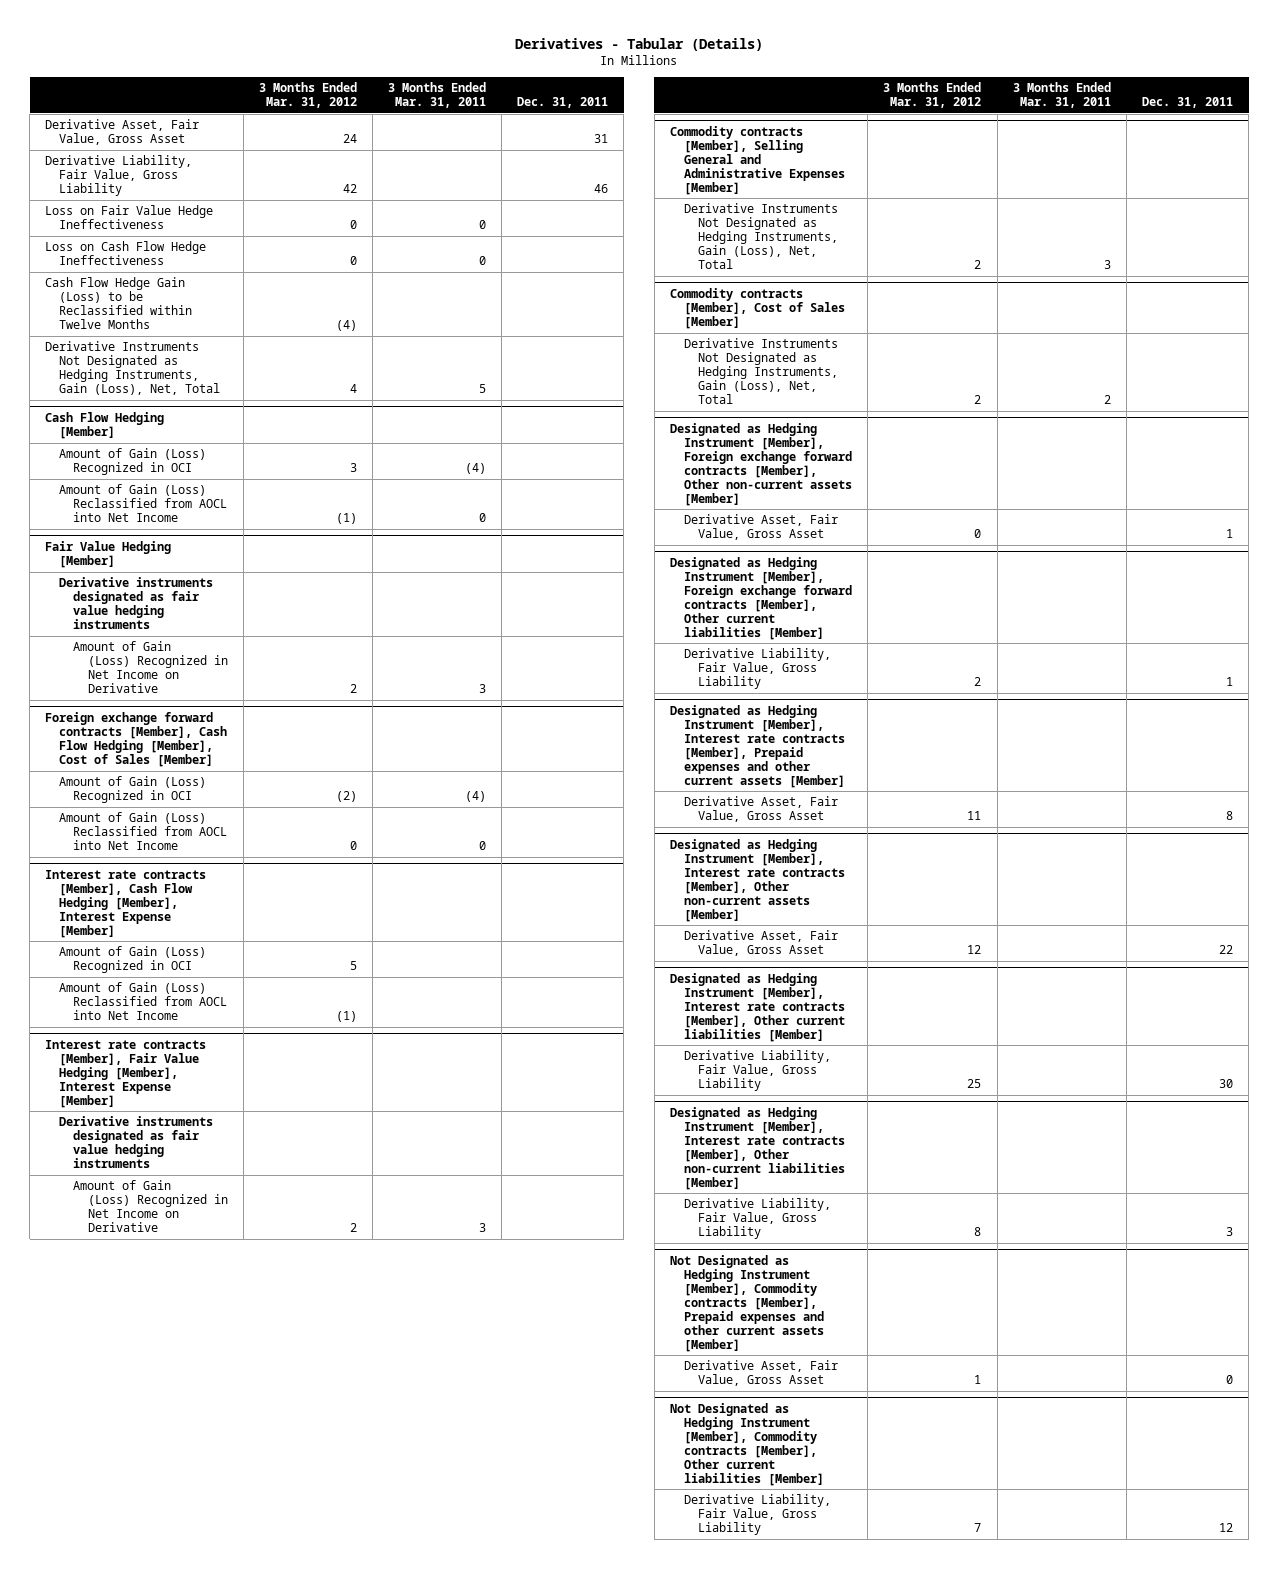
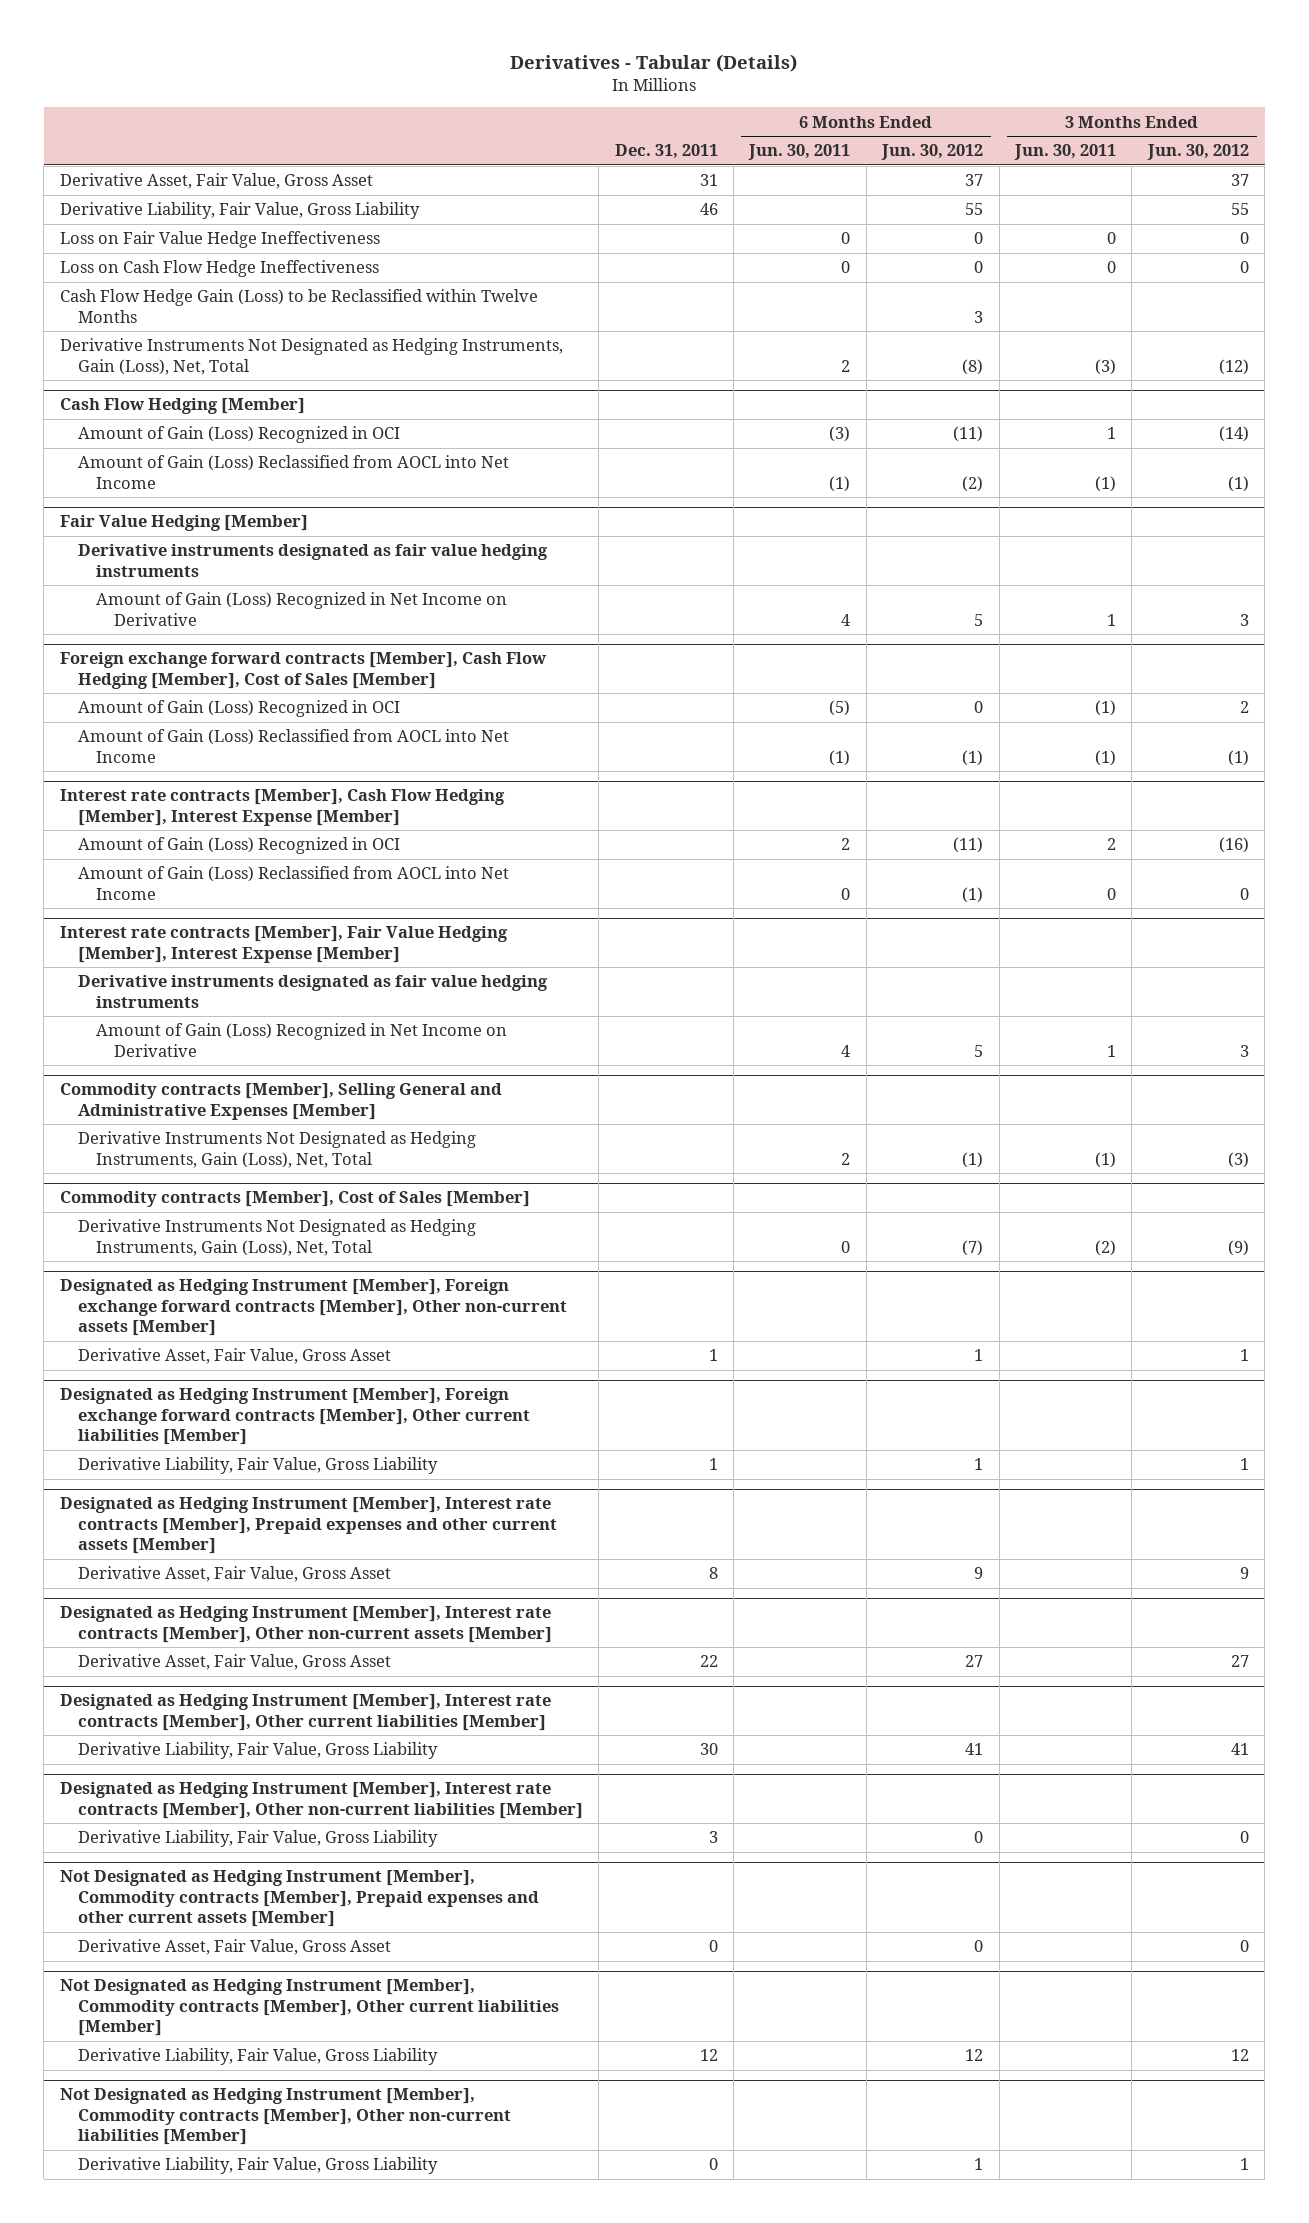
- | 3 Months Ended Mar. 31, 2012 | 3 Months Ended Mar. 31, 2011 | Dec. 31, 2011
+ | Dec. 31, 2011 | 6 Months Ended Jun. 30, 2011 | 6 Months Ended Jun. 30, 2012 | 3 Months Ended Jun. 30, 2011 | 3 Months Ended Jun. 30, 2012
+ Not Designated as Hedging Instrument [Member], Commodity contracts [Member], Other non-current liabilities [Member]
+ Derivative Liability, Fair Value, Gross Liability | 0 | | 1 | | 1

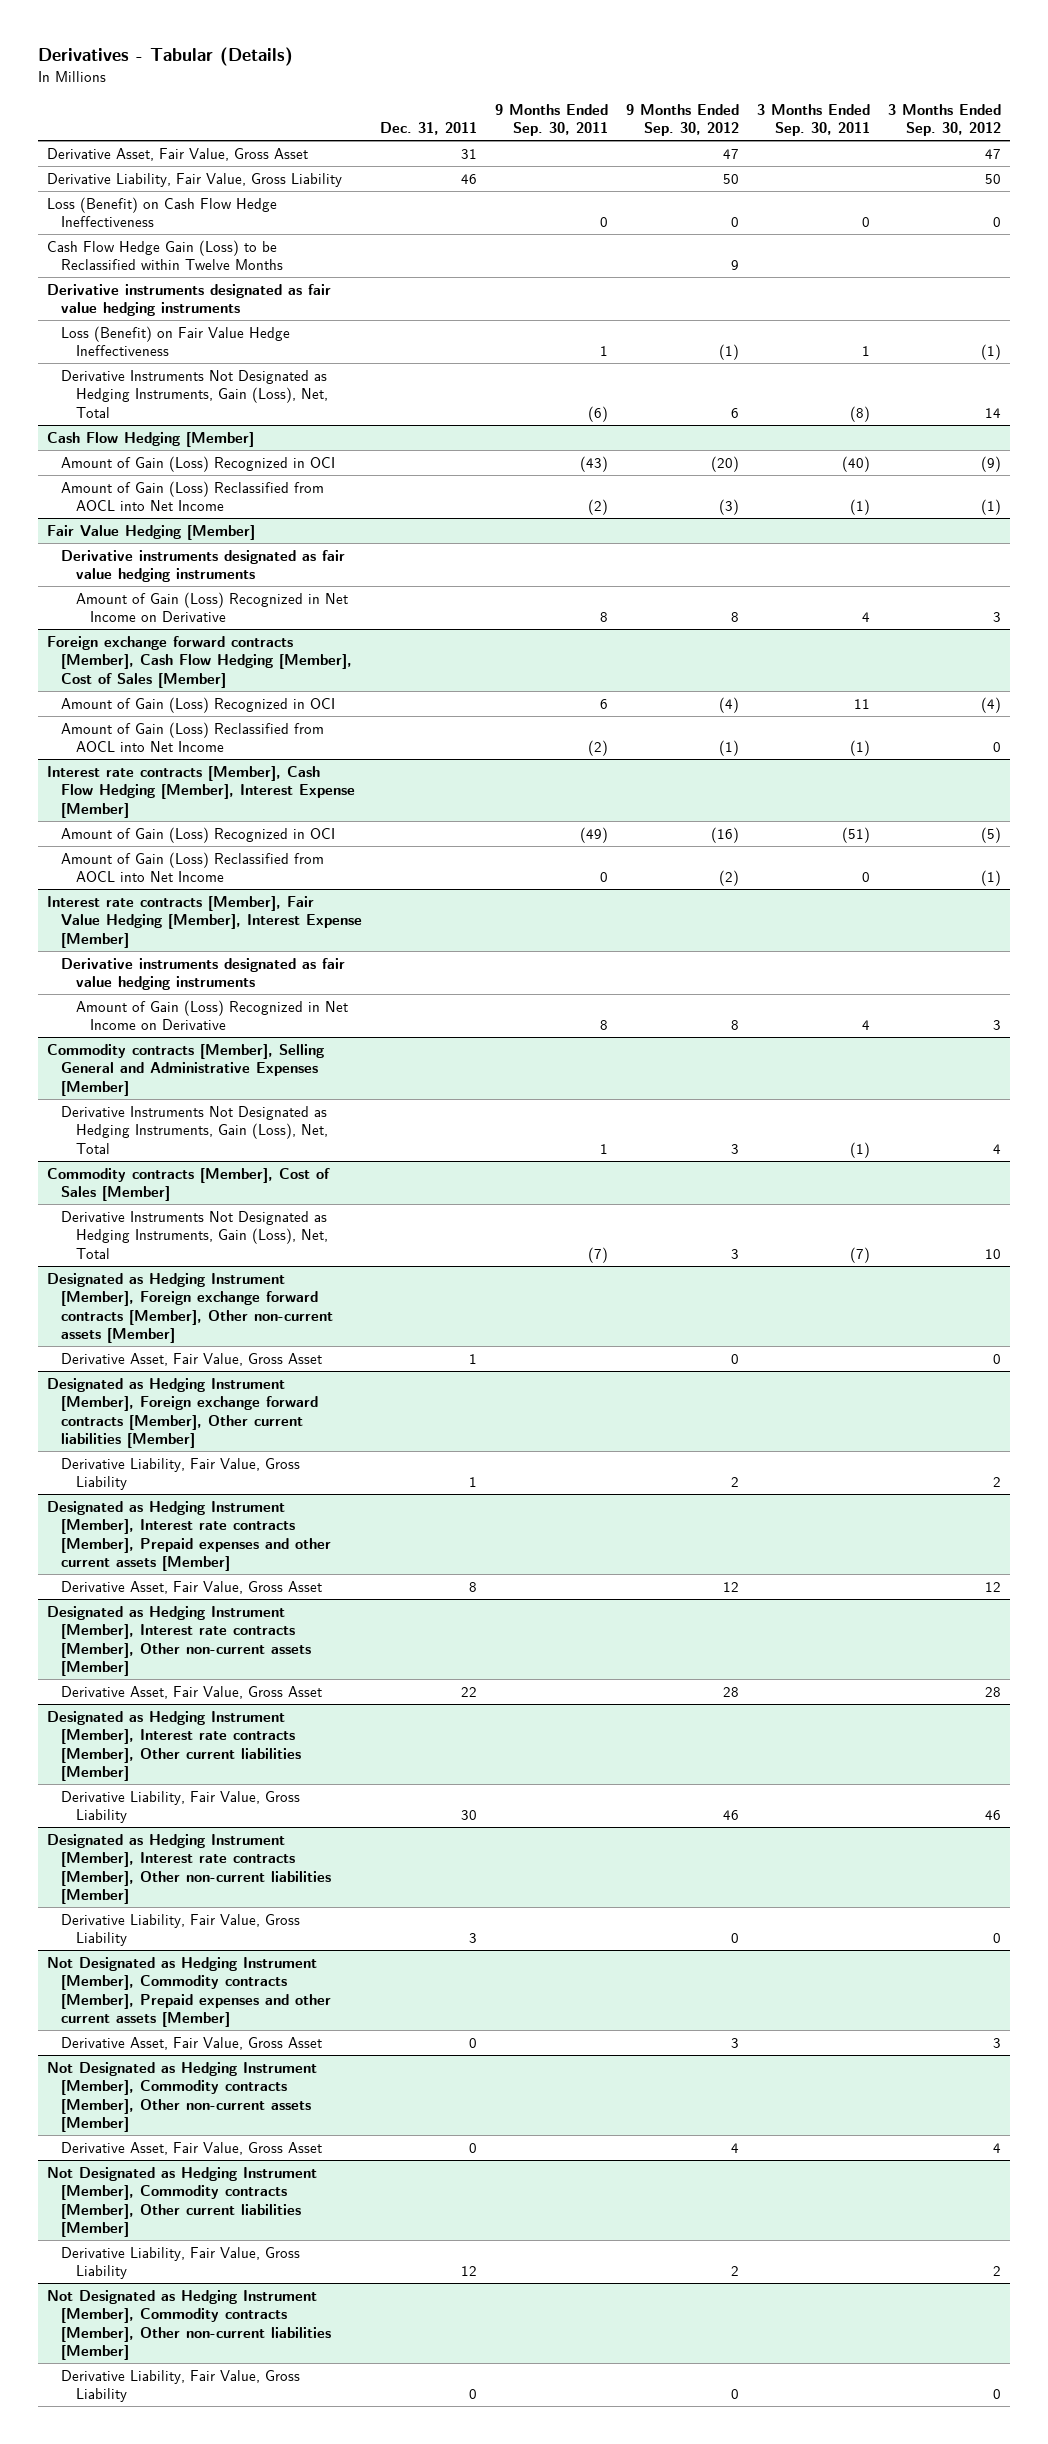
- | Dec. 31, 2011 | 6 Months Ended Jun. 30, 2011 | 6 Months Ended Jun. 30, 2012 | 3 Months Ended Jun. 30, 2011 | 3 Months Ended Jun. 30, 2012
+ | Dec. 31, 2011 | 9 Months Ended Sep. 30, 2011 | 9 Months Ended Sep. 30, 2012 | 3 Months Ended Sep. 30, 2011 | 3 Months Ended Sep. 30, 2012
- Loss on Fair Value Hedge Ineffectiveness | | 0 | 0 | 0 | 0
- Loss on Cash Flow Hedge Ineffectiveness | | 0 | 0 | 0 | 0
+ Loss (Benefit) on Cash Flow Hedge Ineffectiveness | | 0 | 0 | 0 | 0
+ Derivative instruments designated as fair value hedging instruments
+ Loss (Benefit) on Fair Value Hedge Ineffectiveness | | 1 | (1) | 1 | (1)
+ Not Designated as Hedging Instrument [Member], Commodity contracts [Member], Other non-current assets [Member]
+ Derivative Asset, Fair Value, Gross Asset | 0 | | 4 | | 4

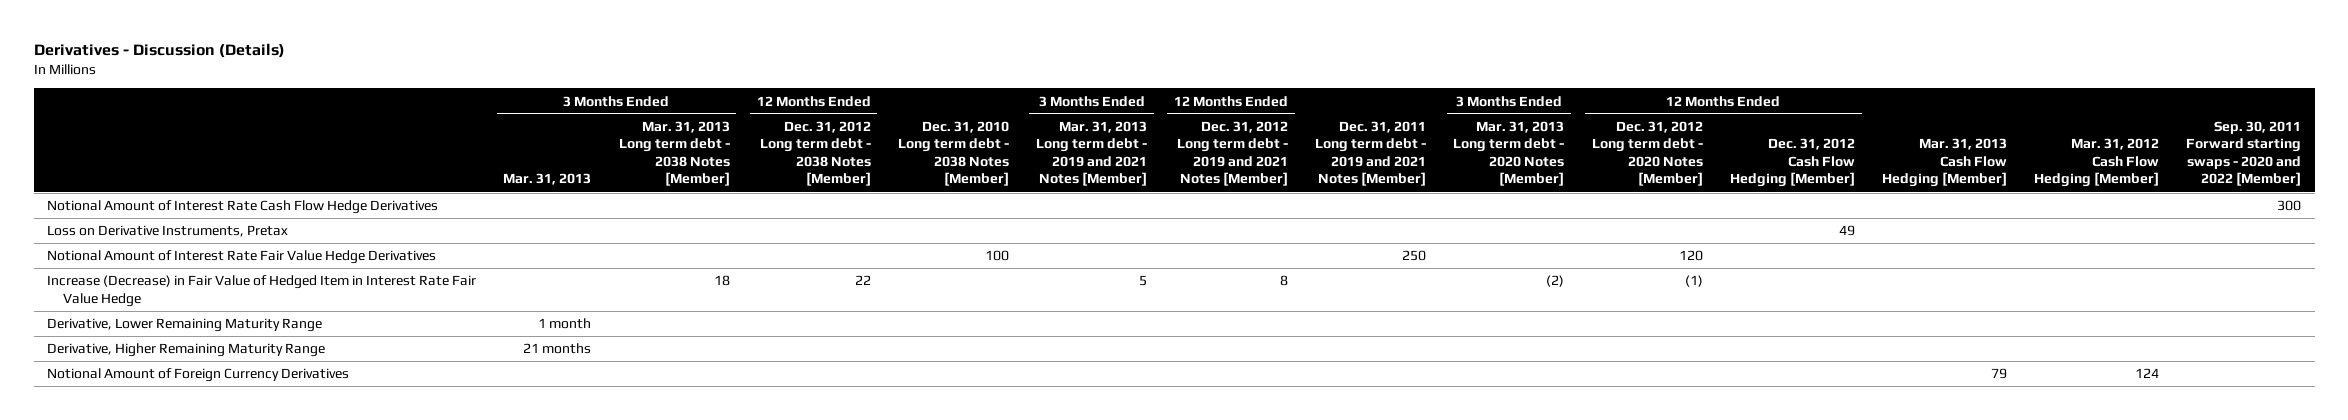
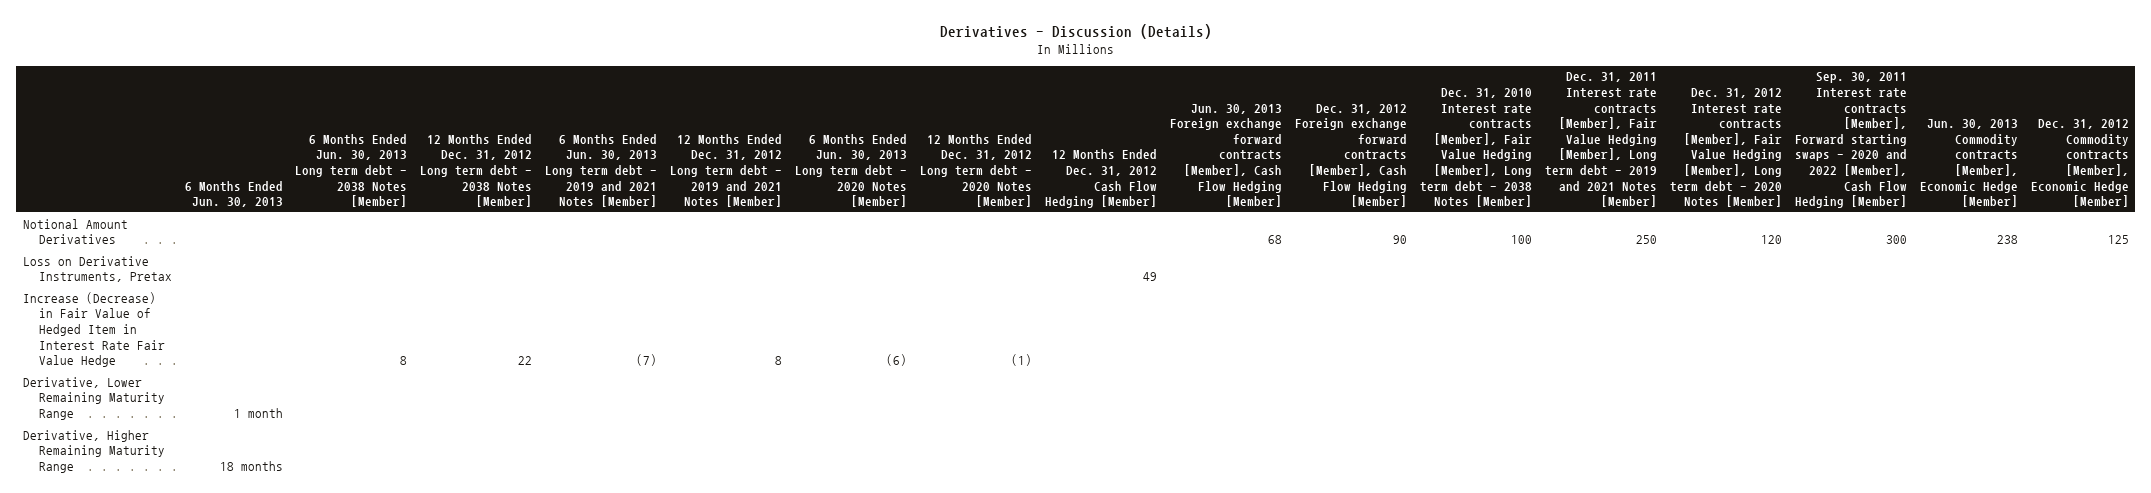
- | 3 Months Ended Mar. 31, 2013 | 3 Months Ended Mar. 31, 2013 Long term debt - 2038 Notes [Member] | 12 Months Ended Dec. 31, 2012 Long term debt - 2038 Notes [Member] | Dec. 31, 2010 Long term debt - 2038 Notes [Member] | 3 Months Ended Mar. 31, 2013 Long term debt - 2019 and 2021 Notes [Member] | 12 Months Ended Dec. 31, 2012 Long term debt - 2019 and 2021 Notes [Member] | Dec. 31, 2011 Long term debt - 2019 and 2021 Notes [Member] | 3 Months Ended Mar. 31, 2013 Long term debt - 2020 Notes [Member] | 12 Months Ended Dec. 31, 2012 Long term debt - 2020 Notes [Member] | 12 Months Ended Dec. 31, 2012 Cash Flow Hedging [Member] | Mar. 31, 2013 Cash Flow Hedging [Member] | Mar. 31, 2012 Cash Flow Hedging [Member] | Sep. 30, 2011 Forward starting swaps - 2020 and 2022 [Member]
+ | 6 Months Ended Jun. 30, 2013 | 6 Months Ended Jun. 30, 2013 Long term debt - 2038 Notes [Member] | 12 Months Ended Dec. 31, 2012 Long term debt - 2038 Notes [Member] | 6 Months Ended Jun. 30, 2013 Long term debt - 2019 and 2021 Notes [Member] | 12 Months Ended Dec. 31, 2012 Long term debt - 2019 and 2021 Notes [Member] | 6 Months Ended Jun. 30, 2013 Long term debt - 2020 Notes [Member] | 12 Months Ended Dec. 31, 2012 Long term debt - 2020 Notes [Member] | 12 Months Ended Dec. 31, 2012 Cash Flow Hedging [Member] | Jun. 30, 2013 Foreign exchange forward contracts [Member], Cash Flow Hedging [Member] | Dec. 31, 2012 Foreign exchange forward contracts [Member], Cash Flow Hedging [Member] | Dec. 31, 2010 Interest rate contracts [Member], Fair Value Hedging [Member], Long term debt - 2038 Notes [Member] | Dec. 31, 2011 Interest rate contracts [Member], Fair Value Hedging [Member], Long term debt - 2019 and 2021 Notes [Member] | Dec. 31, 2012 Interest rate contracts [Member], Fair Value Hedging [Member], Long term debt - 2020 Notes [Member] | Sep. 30, 2011 Interest rate contracts [Member], Forward starting swaps - 2020 and 2022 [Member], Cash Flow Hedging [Member] | Jun. 30, 2013 Commodity contracts [Member], Economic Hedge [Member] | Dec. 31, 2012 Commodity contracts [Member], Economic Hedge [Member]
- Notional Amount of Interest Rate Cash Flow Hedge Derivatives | | | | | | | | | | | | | 300
+ Notional Amount Derivatives | | | | | | | | | 68 | 90 | 100 | 250 | 120 | 300 | 238 | 125
- Notional Amount of Interest Rate Fair Value Hedge Derivatives | | | | 100 | | | 250 | | 120 | | | |
- Notional Amount of Foreign Currency Derivatives | | | | | | | | | | | 79 | 124 |

